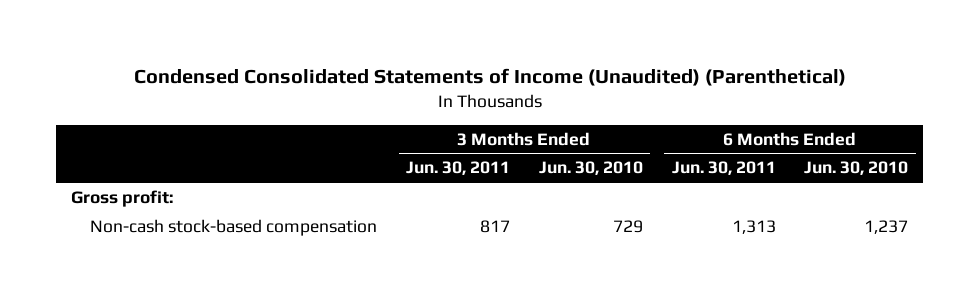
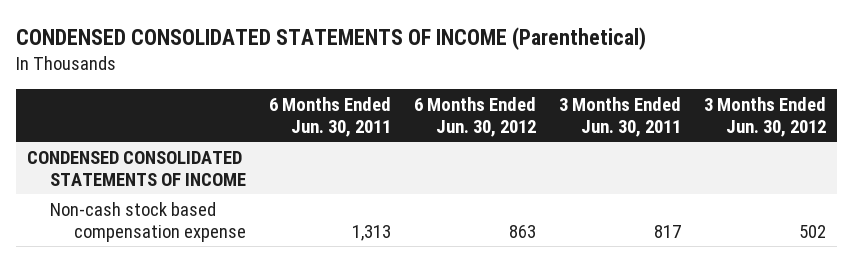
- Condensed Consolidated Statements of Income (Unaudited) (Parenthetical)
+ CONDENSED CONSOLIDATED STATEMENTS OF INCOME (Parenthetical)
- | 3 Months Ended Jun. 30, 2011 | 3 Months Ended Jun. 30, 2010 | 6 Months Ended Jun. 30, 2011 | 6 Months Ended Jun. 30, 2010
+ | 6 Months Ended Jun. 30, 2011 | 6 Months Ended Jun. 30, 2012 | 3 Months Ended Jun. 30, 2011 | 3 Months Ended Jun. 30, 2012
- Gross profit:
- Non-cash stock-based compensation | 817 | 729 | 1,313 | 1,237
+ CONDENSED CONSOLIDATED STATEMENTS OF INCOME
+ Non-cash stock based compensation expense | 1,313 | 863 | 817 | 502

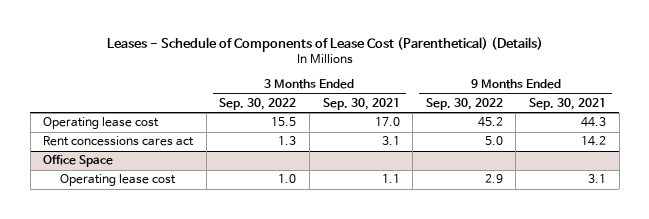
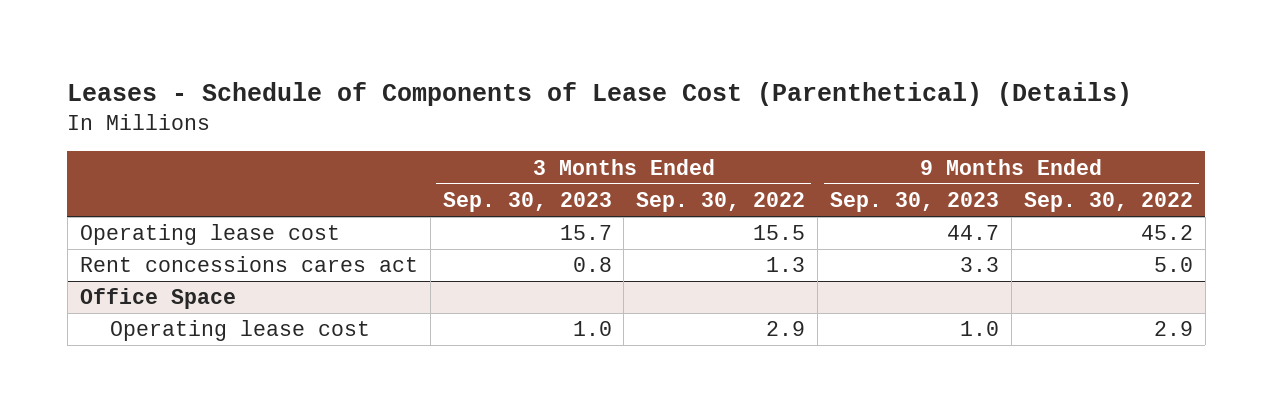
- | 3 Months Ended Sep. 30, 2022 | 3 Months Ended Sep. 30, 2021 | 9 Months Ended Sep. 30, 2022 | 9 Months Ended Sep. 30, 2021
+ | 3 Months Ended Sep. 30, 2023 | 3 Months Ended Sep. 30, 2022 | 9 Months Ended Sep. 30, 2023 | 9 Months Ended Sep. 30, 2022
@ Office Space
- Operating lease cost | 1.0 | 1.1 | 2.9 | 3.1
+ Operating lease cost | 1.0 | 2.9 | 1.0 | 2.9

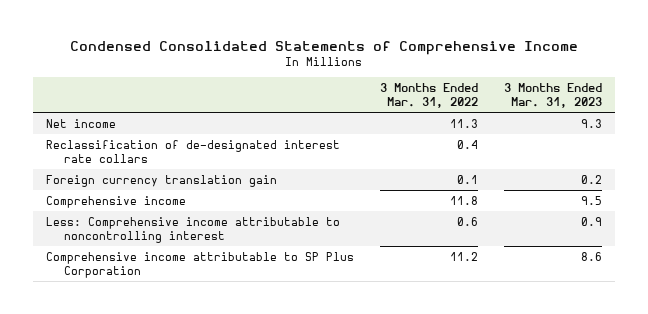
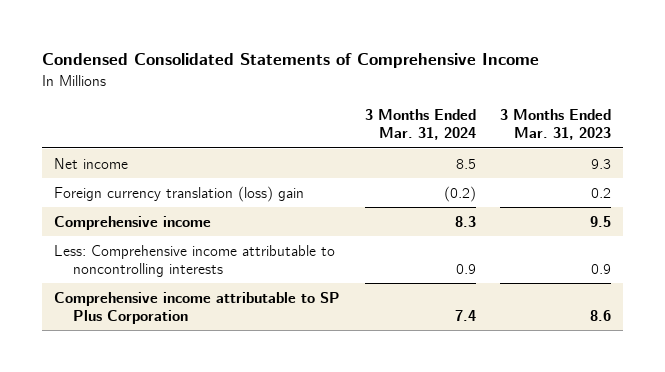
- | 3 Months Ended Mar. 31, 2022 | 3 Months Ended Mar. 31, 2023
+ | 3 Months Ended Mar. 31, 2024 | 3 Months Ended Mar. 31, 2023
- Reclassification of de-designated interest rate collars | 0.4 |
- Foreign currency translation gain | 0.1 | 0.2
+ Foreign currency translation (loss) gain | (0.2) | 0.2
- Less: Comprehensive income attributable to noncontrolling interest | 0.6 | 0.9
+ Less: Comprehensive income attributable to noncontrolling interests | 0.9 | 0.9

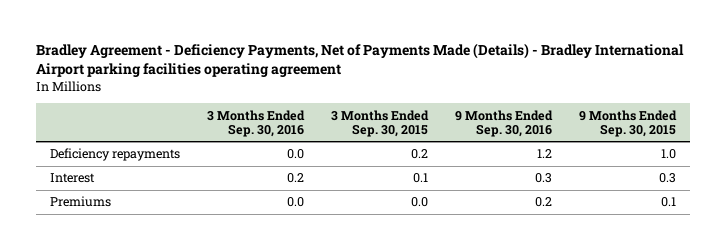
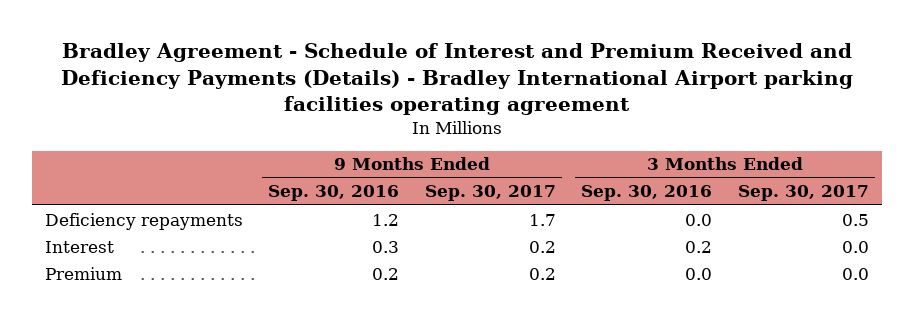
- Bradley Agreement - Deficiency Payments, Net of Payments Made (Details) - Bradley International Airport parking facilities operating agreement
+ Bradley Agreement - Schedule of Interest and Premium Received and Deficiency Payments (Details) - Bradley International Airport parking facilities operating agreement
- | 3 Months Ended Sep. 30, 2016 | 3 Months Ended Sep. 30, 2015 | 9 Months Ended Sep. 30, 2016 | 9 Months Ended Sep. 30, 2015
+ | 9 Months Ended Sep. 30, 2016 | 9 Months Ended Sep. 30, 2017 | 3 Months Ended Sep. 30, 2016 | 3 Months Ended Sep. 30, 2017
- Premiums | 0.0 | 0.0 | 0.2 | 0.1
+ Premium | 0.2 | 0.2 | 0.0 | 0.0

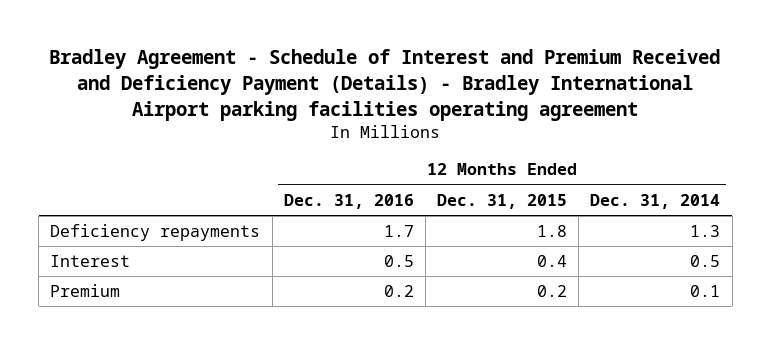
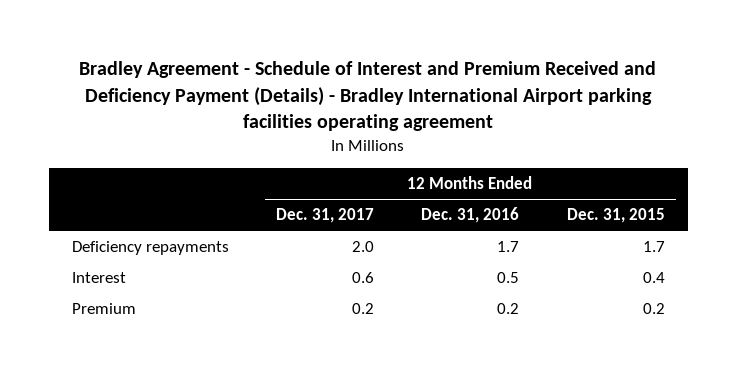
- | 12 Months Ended Dec. 31, 2016 | 12 Months Ended Dec. 31, 2015 | 12 Months Ended Dec. 31, 2014
+ | 12 Months Ended Dec. 31, 2017 | 12 Months Ended Dec. 31, 2016 | 12 Months Ended Dec. 31, 2015
- Deficiency repayments | 1.7 | 1.8 | 1.3
+ Deficiency repayments | 2.0 | 1.7 | 1.7

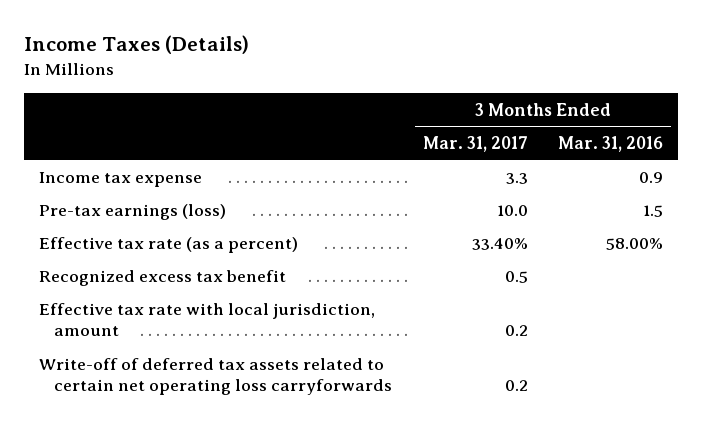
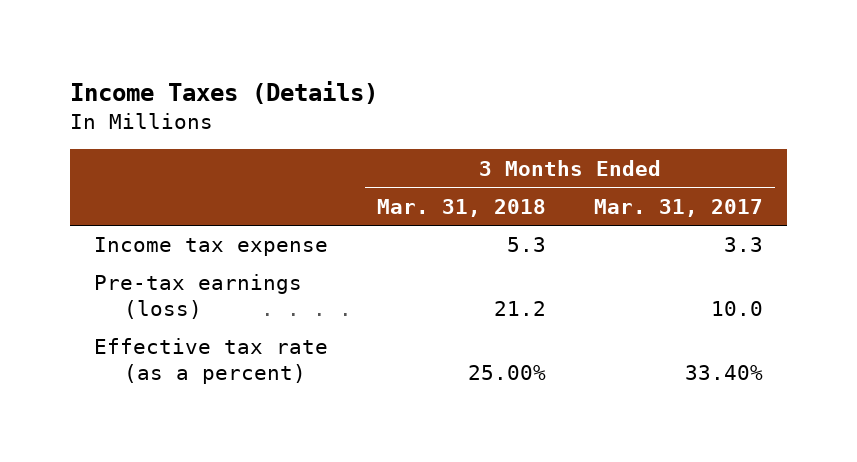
- | 3 Months Ended Mar. 31, 2017 | 3 Months Ended Mar. 31, 2016
+ | 3 Months Ended Mar. 31, 2018 | 3 Months Ended Mar. 31, 2017
- Recognized excess tax benefit | 0.5 |
- Effective tax rate with local jurisdiction, amount | 0.2 |
- Write-off of deferred tax assets related to certain net operating loss carryforwards | 0.2 |

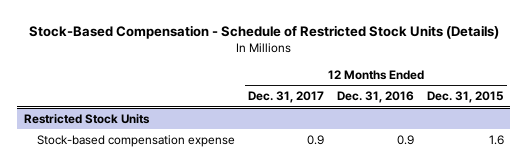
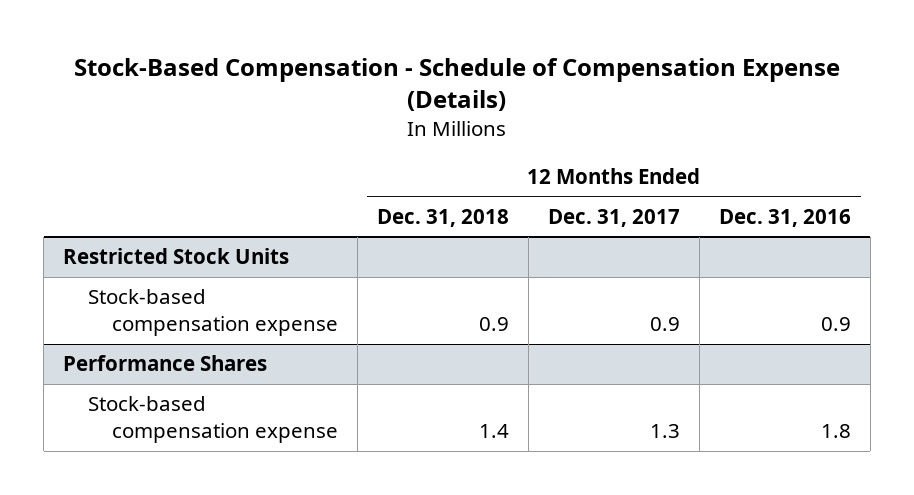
- Stock-Based Compensation - Schedule of Restricted Stock Units (Details)
+ Stock-Based Compensation - Schedule of Compensation Expense (Details)
- | 12 Months Ended Dec. 31, 2017 | 12 Months Ended Dec. 31, 2016 | 12 Months Ended Dec. 31, 2015
+ | 12 Months Ended Dec. 31, 2018 | 12 Months Ended Dec. 31, 2017 | 12 Months Ended Dec. 31, 2016
+ Performance Shares
+ Stock-based compensation expense | 1.4 | 1.3 | 1.8

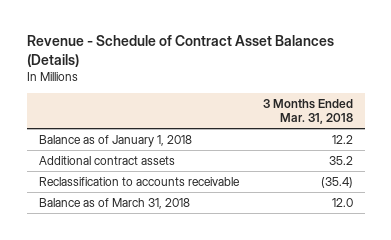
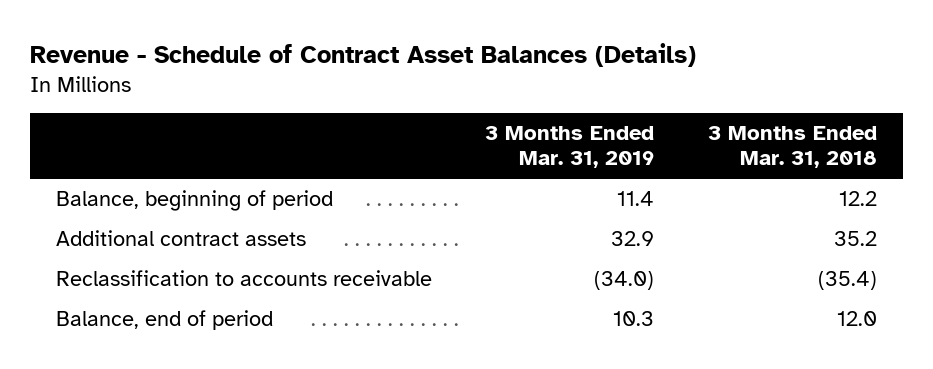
- | 3 Months Ended Mar. 31, 2018
+ | 3 Months Ended Mar. 31, 2019 | 3 Months Ended Mar. 31, 2018
- Balance as of January 1, 2018 | 12.2
+ Balance, beginning of period | 11.4 | 12.2
- Balance as of March 31, 2018 | 12.0
+ Balance, end of period | 10.3 | 12.0

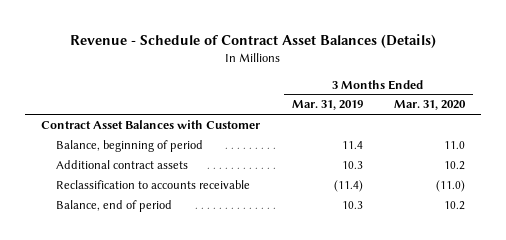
- | 3 Months Ended Mar. 31, 2019 | 3 Months Ended Mar. 31, 2018
+ | 3 Months Ended Mar. 31, 2019 | 3 Months Ended Mar. 31, 2020
+ Contract Asset Balances with Customer
- Additional contract assets | 32.9 | 35.2
- Reclassification to accounts receivable | (34.0) | (35.4)
+ Additional contract assets | 10.3 | 10.2
+ Reclassification to accounts receivable | (11.4) | (11.0)

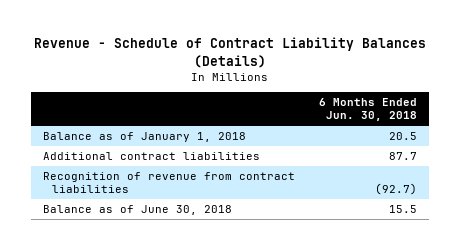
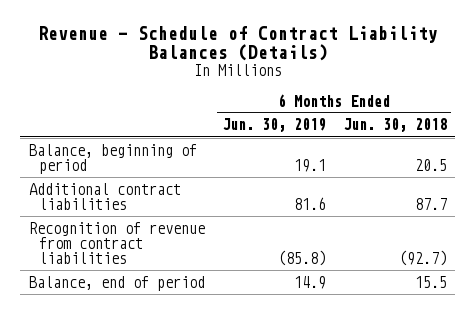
- | 6 Months Ended Jun. 30, 2018
+ | 6 Months Ended Jun. 30, 2019 | 6 Months Ended Jun. 30, 2018
- Balance as of January 1, 2018 | 20.5
+ Balance, beginning of period | 19.1 | 20.5
- Balance as of June 30, 2018 | 15.5
+ Balance, end of period | 14.9 | 15.5

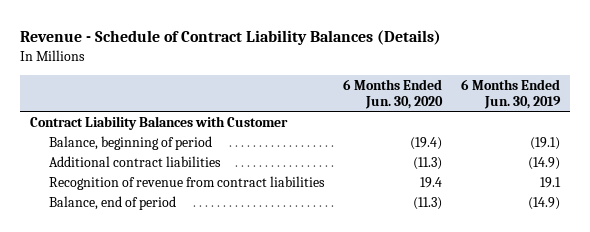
- | 6 Months Ended Jun. 30, 2019 | 6 Months Ended Jun. 30, 2018
+ | 6 Months Ended Jun. 30, 2020 | 6 Months Ended Jun. 30, 2019
- Balance, beginning of period | 19.1 | 20.5
- Additional contract liabilities | 81.6 | 87.7
- Recognition of revenue from contract liabilities | (85.8) | (92.7)
- Balance, end of period | 14.9 | 15.5
+ Contract Liability Balances with Customer
+ Balance, beginning of period | (19.4) | (19.1)
+ Additional contract liabilities | (11.3) | (14.9)
+ Recognition of revenue from contract liabilities | 19.4 | 19.1
+ Balance, end of period | (11.3) | (14.9)

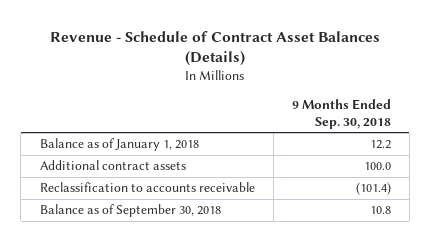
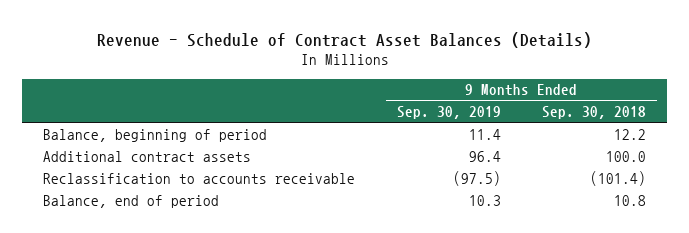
- | 9 Months Ended Sep. 30, 2018
+ | 9 Months Ended Sep. 30, 2019 | 9 Months Ended Sep. 30, 2018
- Balance as of January 1, 2018 | 12.2
+ Balance, beginning of period | 11.4 | 12.2
- Balance as of September 30, 2018 | 10.8
+ Balance, end of period | 10.3 | 10.8

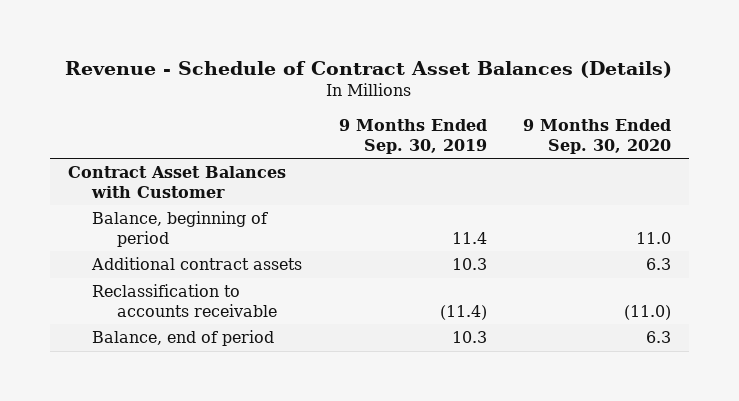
- | 9 Months Ended Sep. 30, 2019 | 9 Months Ended Sep. 30, 2018
+ | 9 Months Ended Sep. 30, 2019 | 9 Months Ended Sep. 30, 2020
+ Contract Asset Balances with Customer
- Additional contract assets | 96.4 | 100.0
- Reclassification to accounts receivable | (97.5) | (101.4)
+ Additional contract assets | 10.3 | 6.3
+ Reclassification to accounts receivable | (11.4) | (11.0)

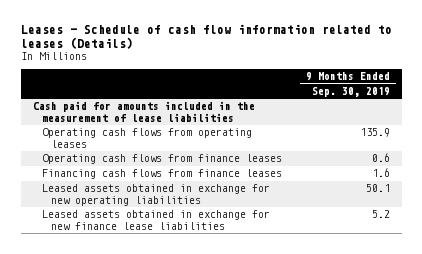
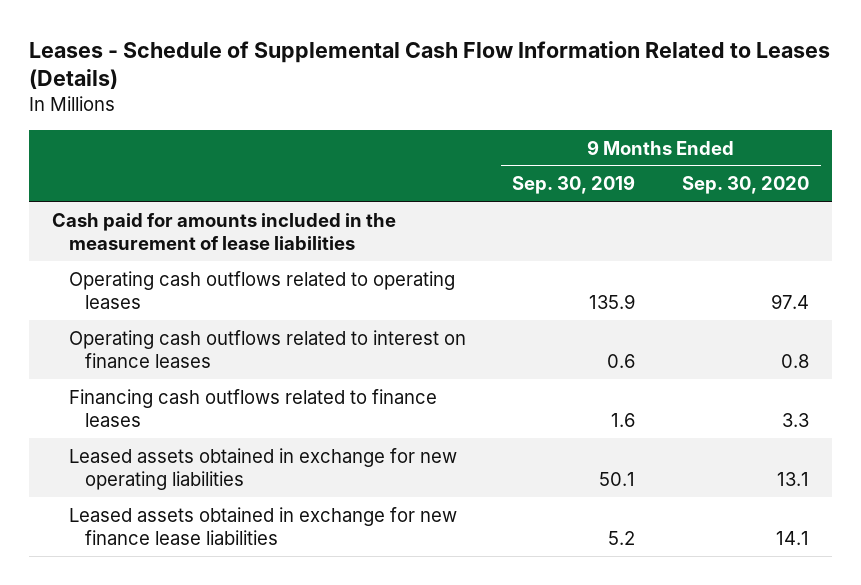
- Leases - Schedule of cash flow information related to leases (Details)
+ Leases - Schedule of Supplemental Cash Flow Information Related to Leases (Details)
- | 9 Months Ended Sep. 30, 2019
+ | 9 Months Ended Sep. 30, 2019 | 9 Months Ended Sep. 30, 2020
- Operating cash flows from operating leases | 135.9
- Operating cash flows from finance leases | 0.6
- Financing cash flows from finance leases | 1.6
+ Operating cash outflows related to operating leases | 135.9 | 97.4
+ Operating cash outflows related to interest on finance leases | 0.6 | 0.8
+ Financing cash outflows related to finance leases | 1.6 | 3.3

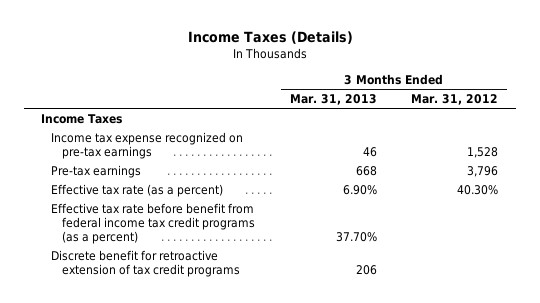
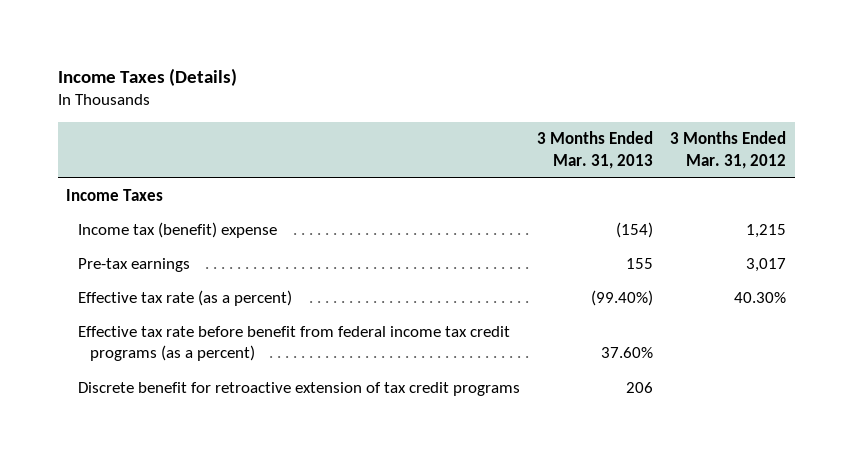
- Income tax expense recognized on pre-tax earnings | 46 | 1,528
- Pre-tax earnings | 668 | 3,796
- Effective tax rate (as a percent) | 6.90% | 40.30%
- Effective tax rate before benefit from federal income tax credit programs (as a percent) | 37.70% |
+ Income tax (benefit) expense | (154) | 1,215
+ Pre-tax earnings | 155 | 3,017
+ Effective tax rate (as a percent) | (99.40%) | 40.30%
+ Effective tax rate before benefit from federal income tax credit programs (as a percent) | 37.60% |

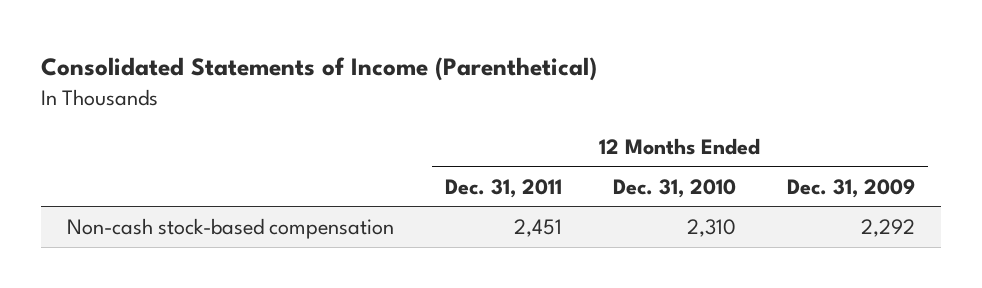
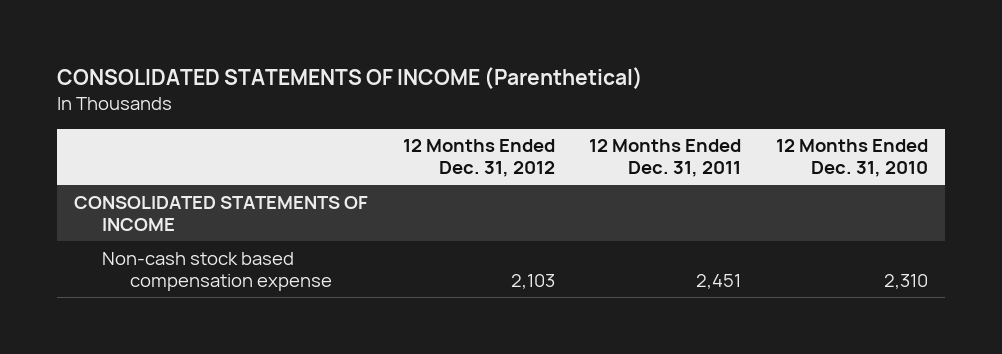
- Consolidated Statements of Income (Parenthetical)
+ CONSOLIDATED STATEMENTS OF INCOME (Parenthetical)
- | 12 Months Ended Dec. 31, 2011 | 12 Months Ended Dec. 31, 2010 | 12 Months Ended Dec. 31, 2009
+ | 12 Months Ended Dec. 31, 2012 | 12 Months Ended Dec. 31, 2011 | 12 Months Ended Dec. 31, 2010
- Non-cash stock-based compensation | 2,451 | 2,310 | 2,292
+ CONSOLIDATED STATEMENTS OF INCOME
+ Non-cash stock based compensation expense | 2,103 | 2,451 | 2,310

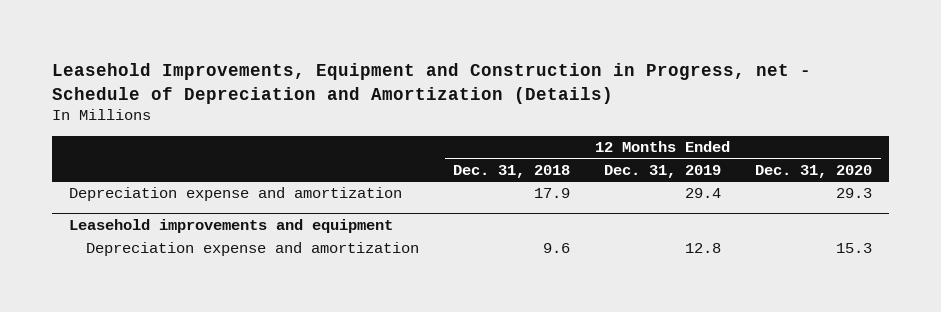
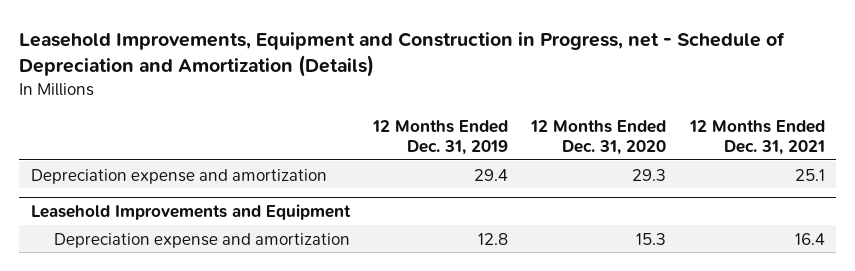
- | 12 Months Ended Dec. 31, 2018 | 12 Months Ended Dec. 31, 2019 | 12 Months Ended Dec. 31, 2020
+ | 12 Months Ended Dec. 31, 2019 | 12 Months Ended Dec. 31, 2020 | 12 Months Ended Dec. 31, 2021
- Leasehold improvements and equipment
+ Leasehold Improvements and Equipment

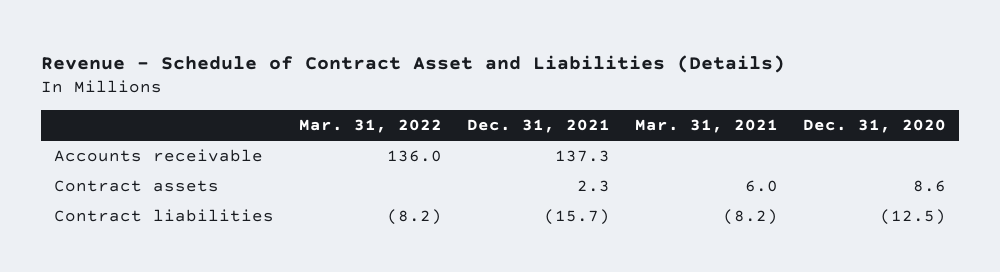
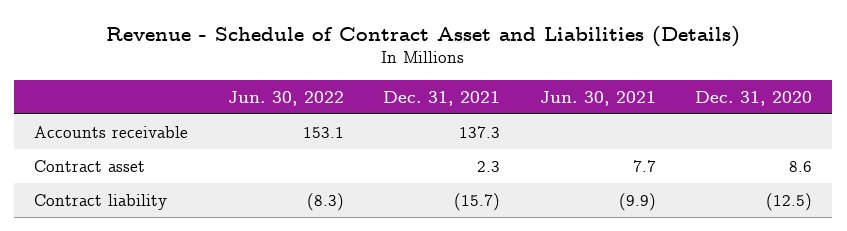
- | Mar. 31, 2022 | Dec. 31, 2021 | Mar. 31, 2021 | Dec. 31, 2020
+ | Jun. 30, 2022 | Dec. 31, 2021 | Jun. 30, 2021 | Dec. 31, 2020
- Contract assets | | 2.3 | 6.0 | 8.6
- Contract liabilities | (8.2) | (15.7) | (8.2) | (12.5)
+ Contract asset | | 2.3 | 7.7 | 8.6
+ Contract liability | (8.3) | (15.7) | (9.9) | (12.5)

